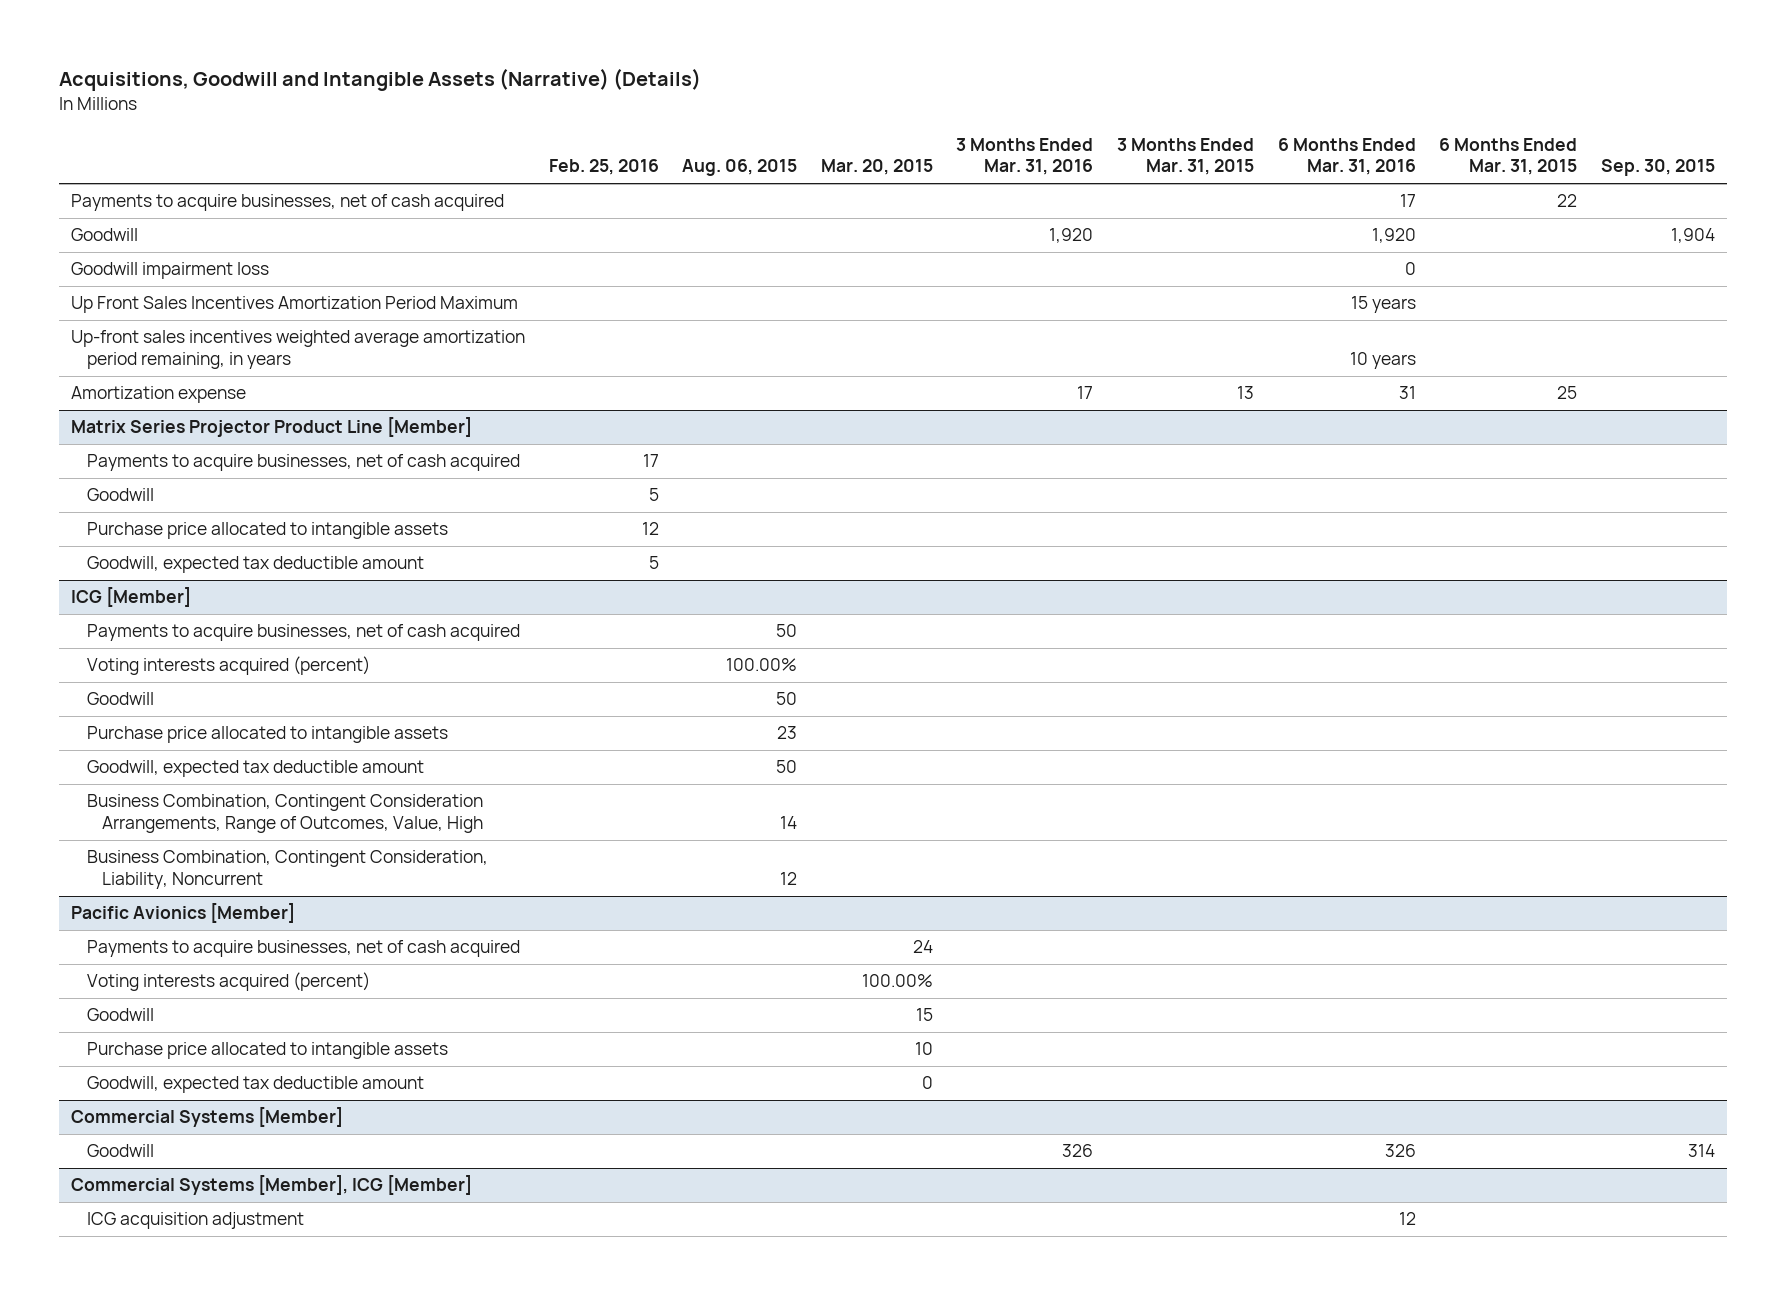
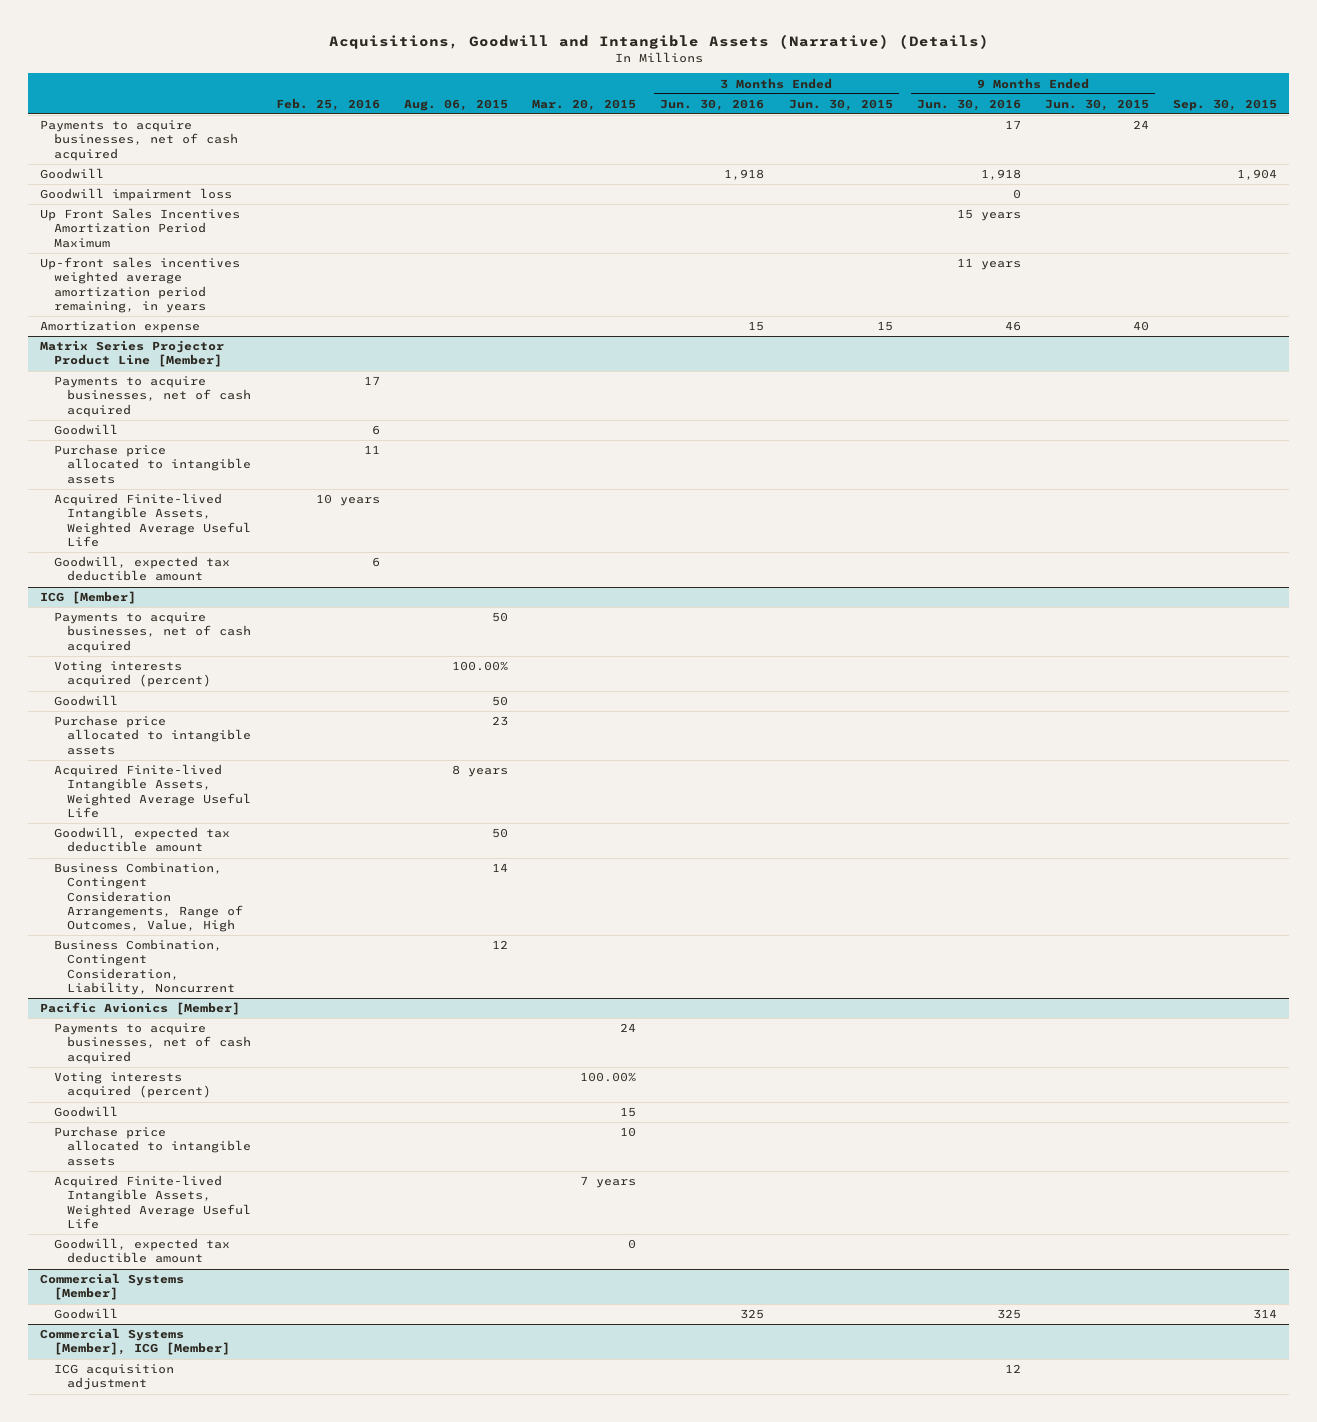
- | Feb. 25, 2016 | Aug. 06, 2015 | Mar. 20, 2015 | 3 Months Ended Mar. 31, 2016 | 3 Months Ended Mar. 31, 2015 | 6 Months Ended Mar. 31, 2016 | 6 Months Ended Mar. 31, 2015 | Sep. 30, 2015
+ | Feb. 25, 2016 | Aug. 06, 2015 | Mar. 20, 2015 | 3 Months Ended Jun. 30, 2016 | 3 Months Ended Jun. 30, 2015 | 9 Months Ended Jun. 30, 2016 | 9 Months Ended Jun. 30, 2015 | Sep. 30, 2015
@ Matrix Series Projector Product Line [Member]
- Goodwill | 5 | | | | | | |
- Purchase price allocated to intangible assets | 12 | | | | | | |
- Goodwill, expected tax deductible amount | 5 | | | | | | |
+ Goodwill | 6 | | | | | | |
+ Purchase price allocated to intangible assets | 11 | | | | | | |
+ Acquired Finite-lived Intangible Assets, Weighted Average Useful Life | 10 years | | | | | | |
+ Goodwill, expected tax deductible amount | 6 | | | | | | |
@ ICG [Member]
+ Acquired Finite-lived Intangible Assets, Weighted Average Useful Life | | 8 years | | | | | |
@ Pacific Avionics [Member]
+ Acquired Finite-lived Intangible Assets, Weighted Average Useful Life | | | 7 years | | | | |

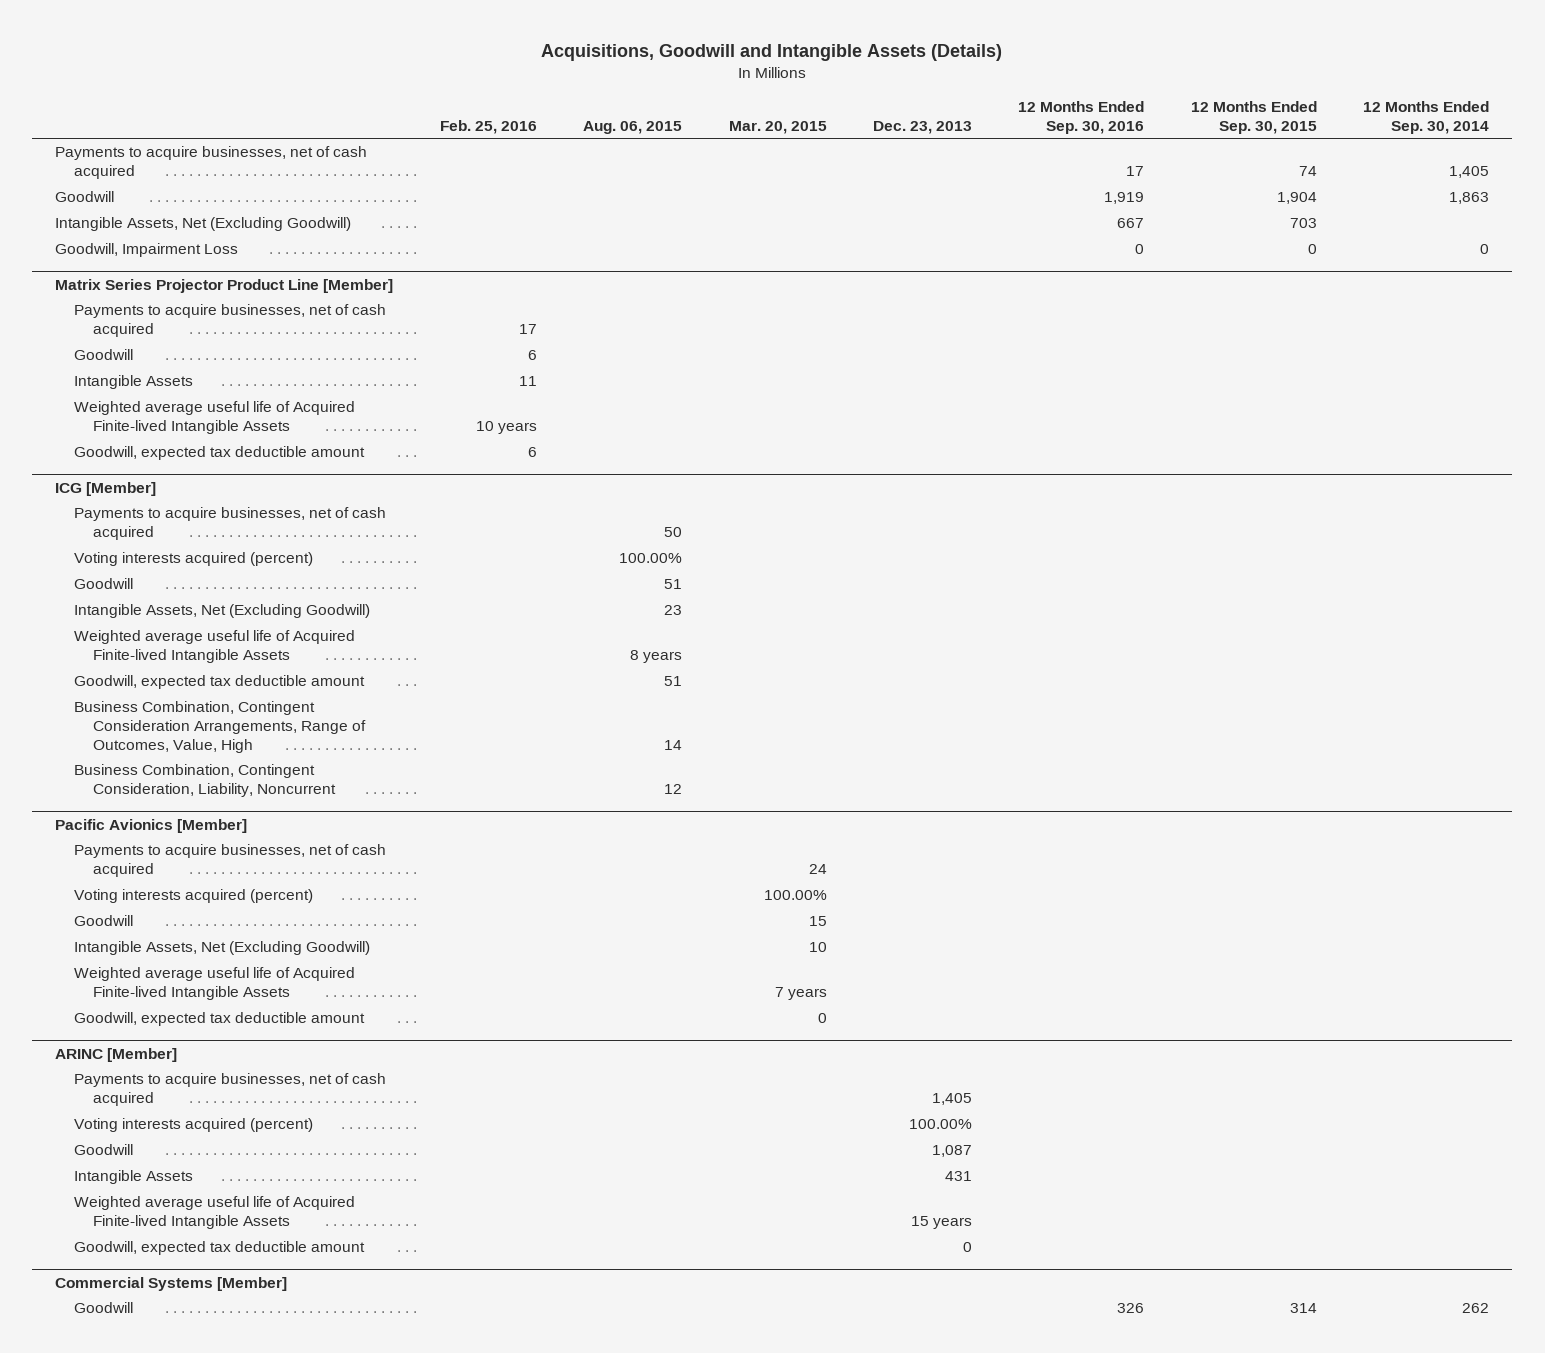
- Acquisitions, Goodwill and Intangible Assets (Narrative) (Details)
+ Acquisitions, Goodwill and Intangible Assets (Details)
- | Feb. 25, 2016 | Aug. 06, 2015 | Mar. 20, 2015 | 3 Months Ended Jun. 30, 2016 | 3 Months Ended Jun. 30, 2015 | 9 Months Ended Jun. 30, 2016 | 9 Months Ended Jun. 30, 2015 | Sep. 30, 2015
+ | Feb. 25, 2016 | Aug. 06, 2015 | Mar. 20, 2015 | Dec. 23, 2013 | 12 Months Ended Sep. 30, 2016 | 12 Months Ended Sep. 30, 2015 | 12 Months Ended Sep. 30, 2014
- Goodwill impairment loss | | | | | | 0 | |
- Up Front Sales Incentives Amortization Period Maximum | | | | | | 15 years | |
- Up-front sales incentives weighted average amortization period remaining, in years | | | | | | 11 years | |
- Amortization expense | | | | 15 | 15 | 46 | 40 |
+ Intangible Assets, Net (Excluding Goodwill) | | | | | 667 | 703 |
+ Goodwill, Impairment Loss | | | | | 0 | 0 | 0
@ Matrix Series Projector Product Line [Member]
- Purchase price allocated to intangible assets | 11 | | | | | | |
- Acquired Finite-lived Intangible Assets, Weighted Average Useful Life | 10 years | | | | | | |
+ Intangible Assets | 11 | | | | | |
+ Weighted average useful life of Acquired Finite-lived Intangible Assets | 10 years | | | | | |
@ ICG [Member]
- Goodwill | | 50 | | | | | |
- Purchase price allocated to intangible assets | | 23 | | | | | |
- Acquired Finite-lived Intangible Assets, Weighted Average Useful Life | | 8 years | | | | | |
- Goodwill, expected tax deductible amount | | 50 | | | | | |
+ Goodwill | | 51 | | | | |
+ Intangible Assets, Net (Excluding Goodwill) | | 23 | | | | |
+ Weighted average useful life of Acquired Finite-lived Intangible Assets | | 8 years | | | | |
+ Goodwill, expected tax deductible amount | | 51 | | | | |
@ Pacific Avionics [Member]
- Purchase price allocated to intangible assets | | | 10 | | | | |
- Acquired Finite-lived Intangible Assets, Weighted Average Useful Life | | | 7 years | | | | |
+ Intangible Assets, Net (Excluding Goodwill) | | | 10 | | | |
+ Weighted average useful life of Acquired Finite-lived Intangible Assets | | | 7 years | | | |
+ ARINC [Member]
+ Payments to acquire businesses, net of cash acquired | | | | 1,405 | | |
+ Voting interests acquired (percent) | | | | 100.00% | | |
+ Goodwill | | | | 1,087 | | |
+ Intangible Assets | | | | 431 | | |
+ Weighted average useful life of Acquired Finite-lived Intangible Assets | | | | 15 years | | |
+ Goodwill, expected tax deductible amount | | | | 0 | | |
- Commercial Systems [Member], ICG [Member]
- ICG acquisition adjustment | | | | | | 12 | |

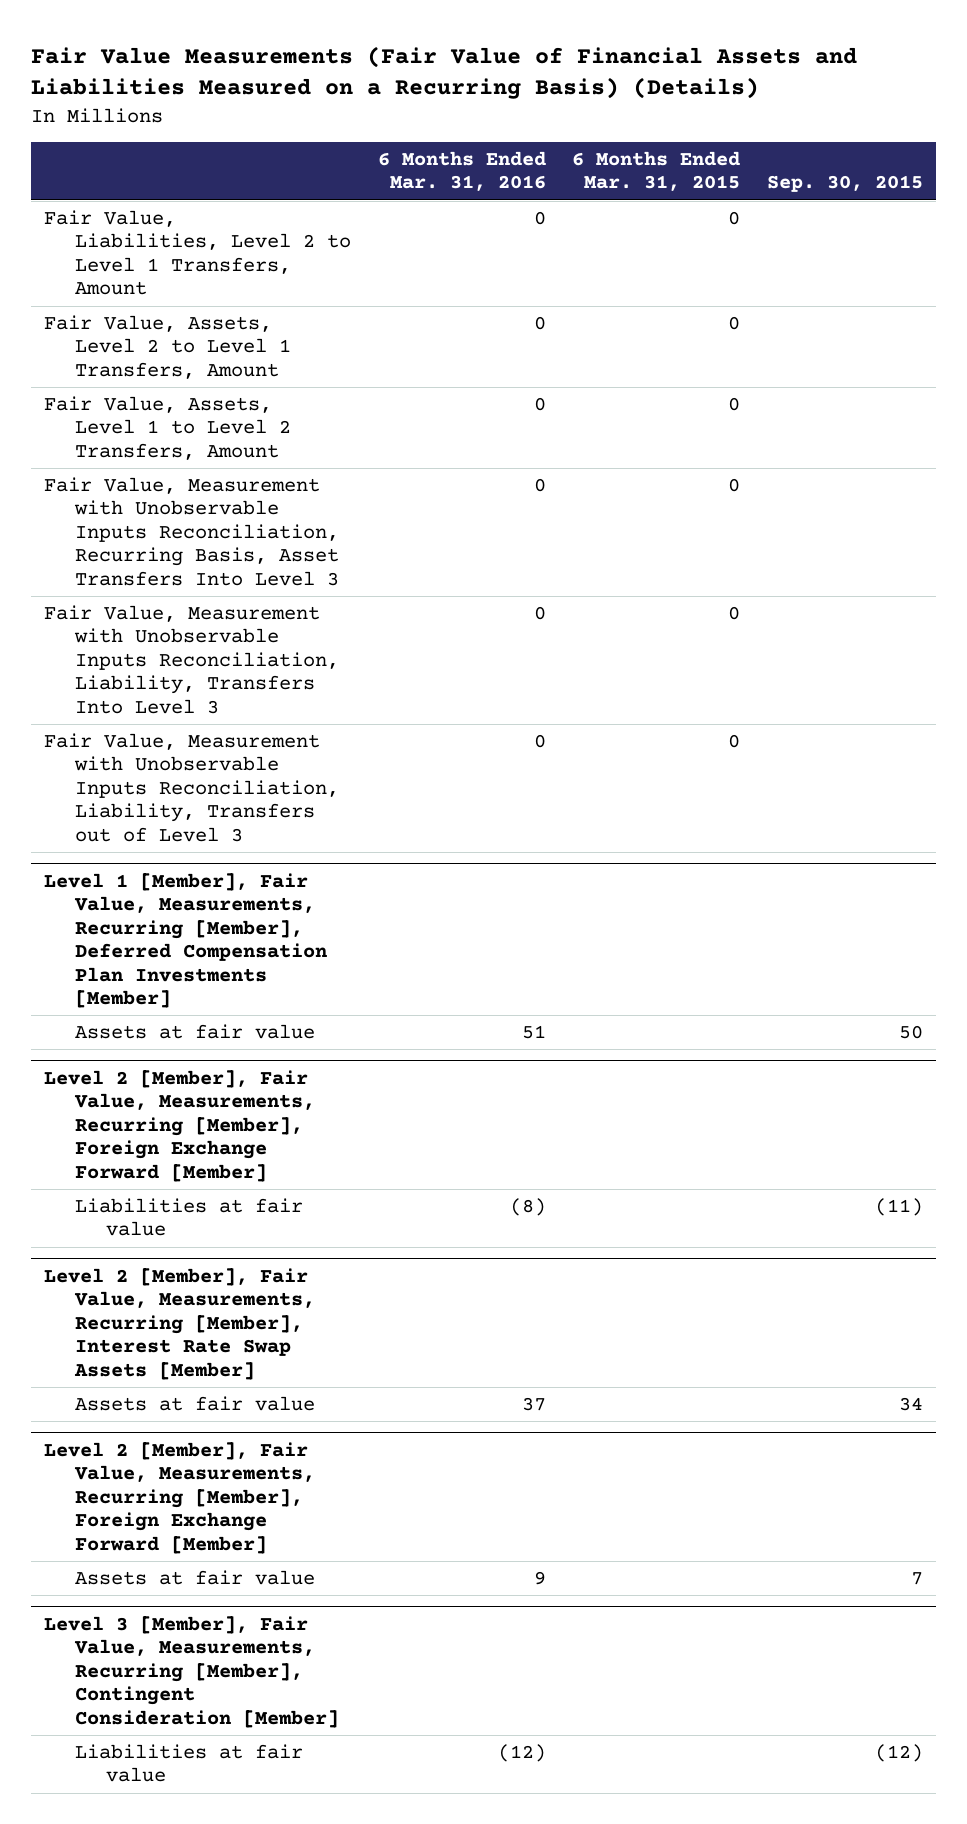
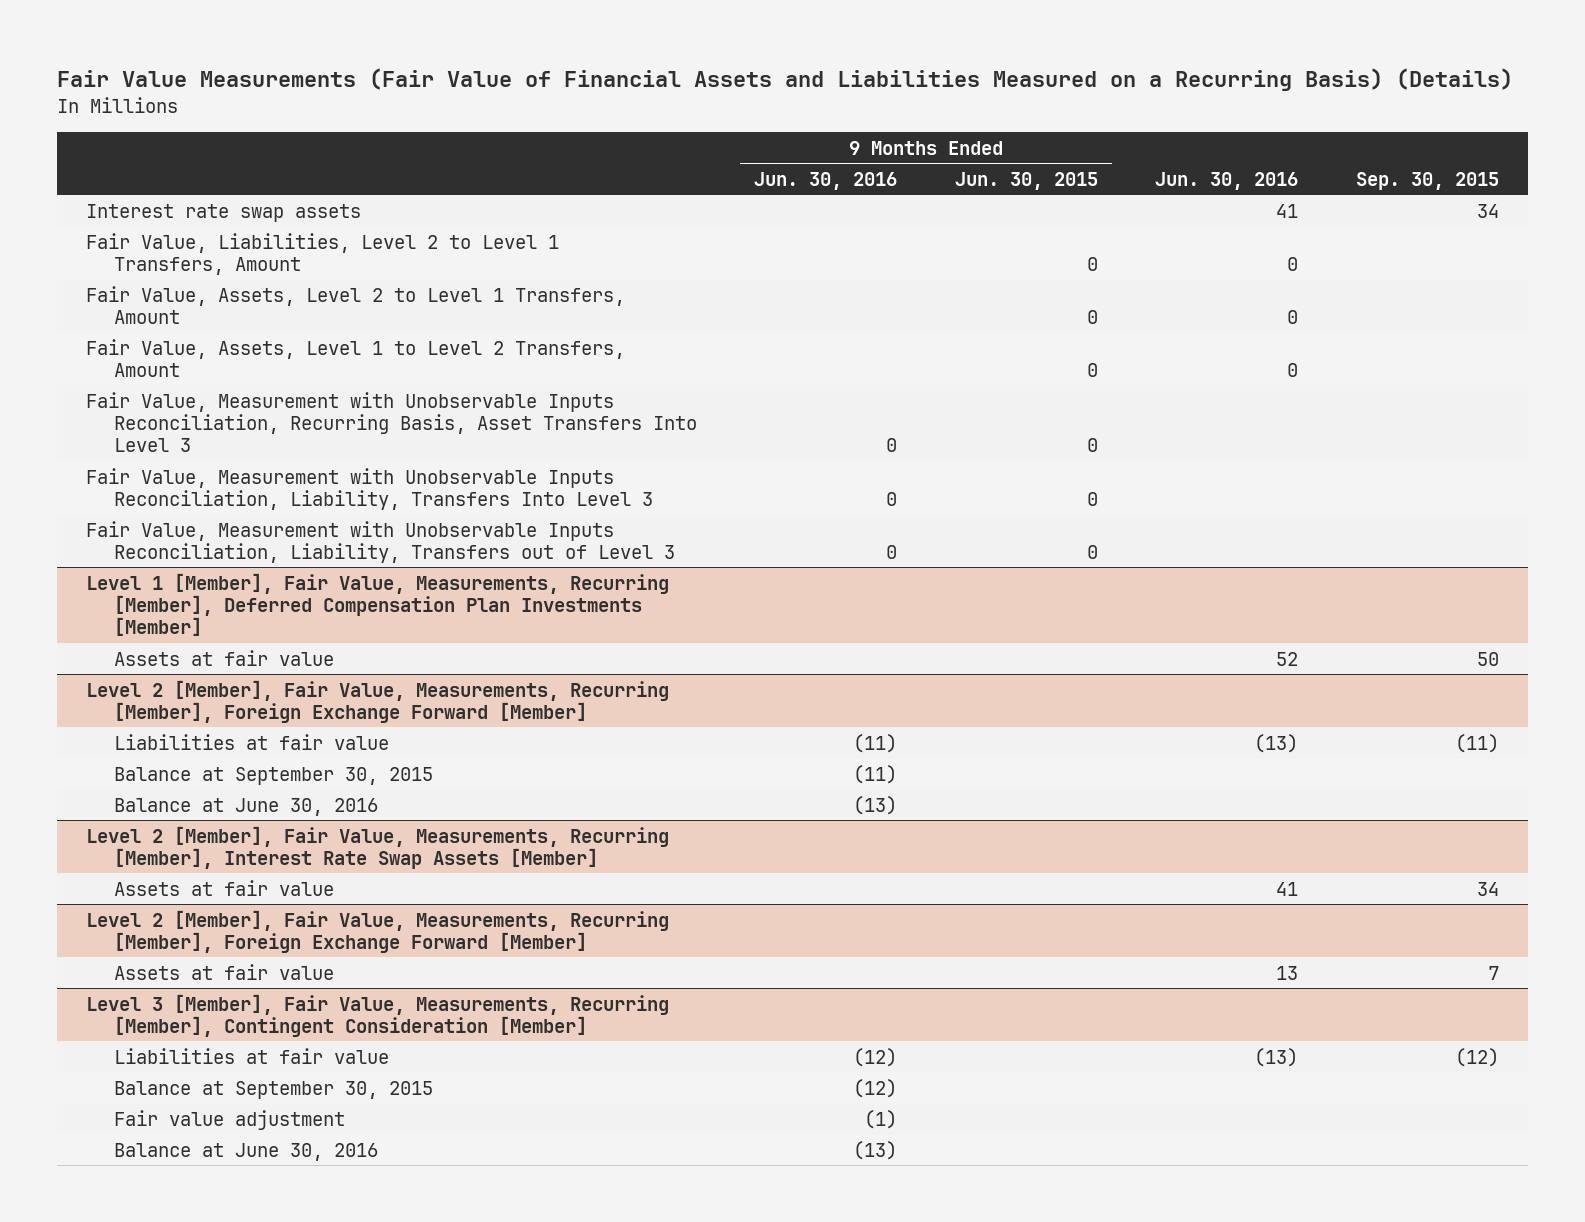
- | 6 Months Ended Mar. 31, 2016 | 6 Months Ended Mar. 31, 2015 | Sep. 30, 2015
+ | 9 Months Ended Jun. 30, 2016 | 9 Months Ended Jun. 30, 2015 | Jun. 30, 2016 | Sep. 30, 2015
+ Interest rate swap assets | | | 41 | 34
@ Level 2 [Member], Fair Value, Measurements, Recurring [Member], Foreign Exchange Forward [Member]
+ Balance at September 30, 2015 | (11) | | |
+ Balance at June 30, 2016 | (13) | | |
@ Level 3 [Member], Fair Value, Measurements, Recurring [Member], Contingent Consideration [Member]
+ Balance at September 30, 2015 | (12) | | |
+ Fair value adjustment | (1) | | |
+ Balance at June 30, 2016 | (13) | | |

